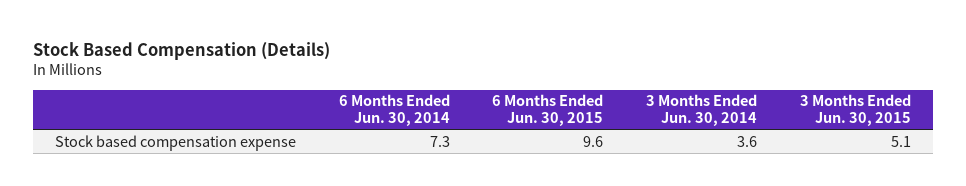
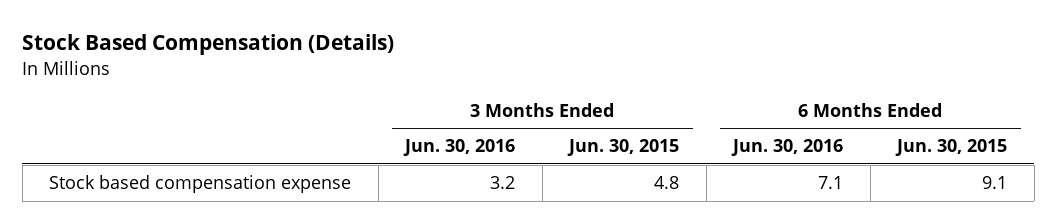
- | 6 Months Ended Jun. 30, 2014 | 6 Months Ended Jun. 30, 2015 | 3 Months Ended Jun. 30, 2014 | 3 Months Ended Jun. 30, 2015
+ | 3 Months Ended Jun. 30, 2016 | 3 Months Ended Jun. 30, 2015 | 6 Months Ended Jun. 30, 2016 | 6 Months Ended Jun. 30, 2015
- Stock based compensation expense | 7.3 | 9.6 | 3.6 | 5.1
+ Stock based compensation expense | 3.2 | 4.8 | 7.1 | 9.1

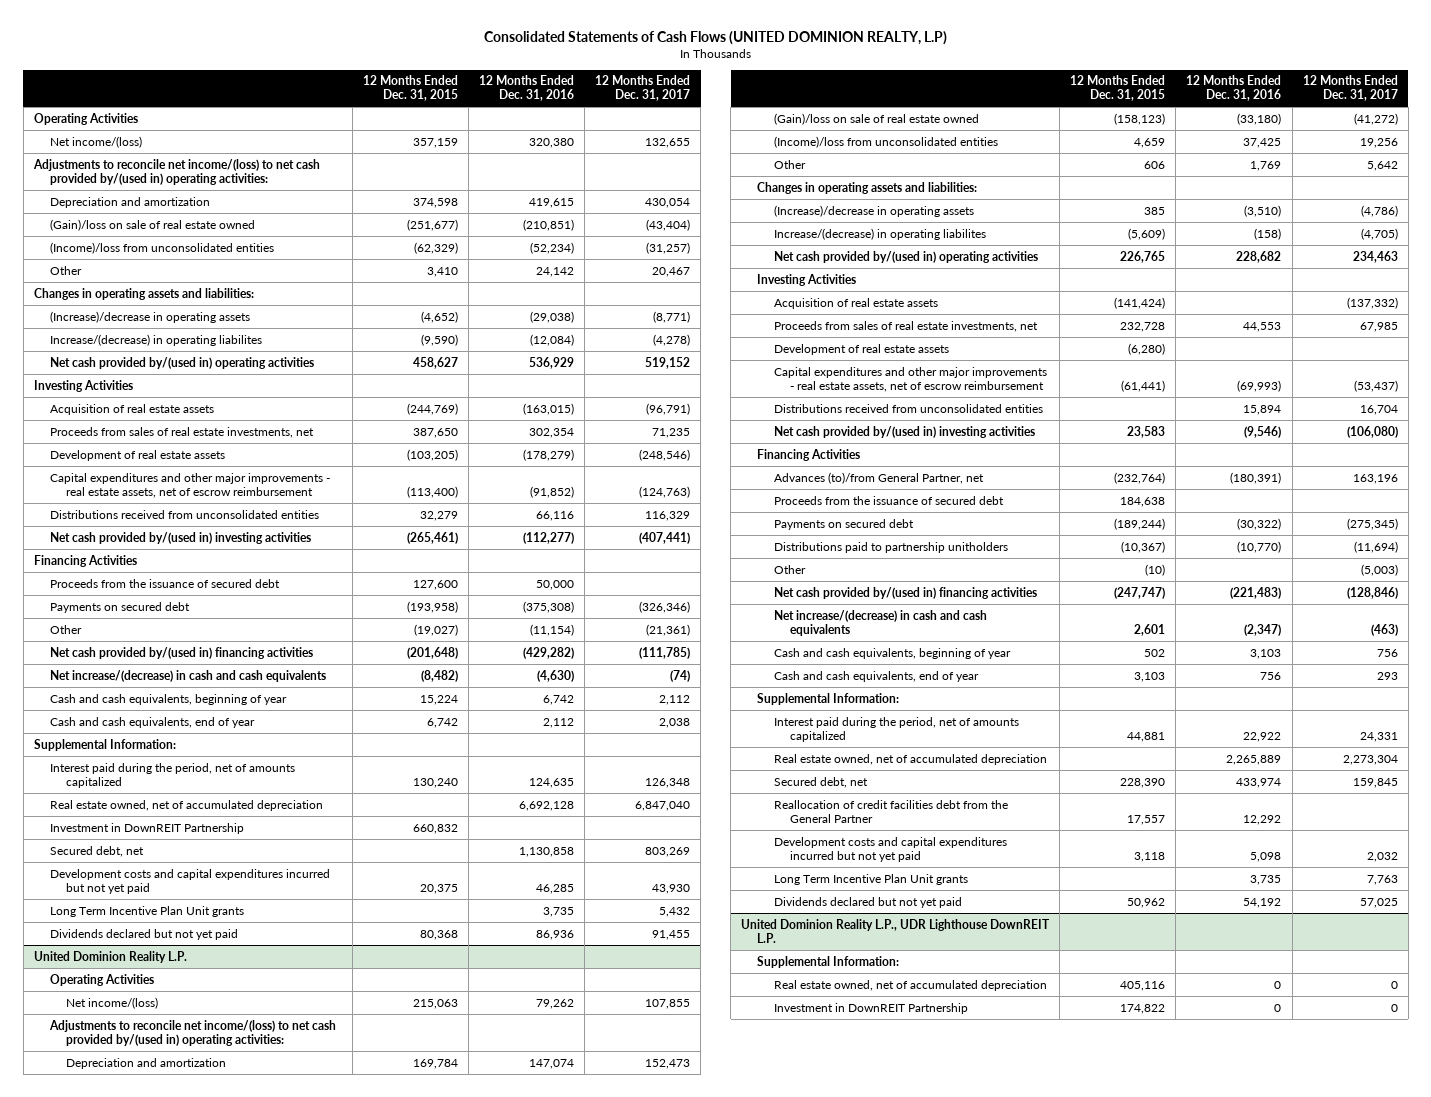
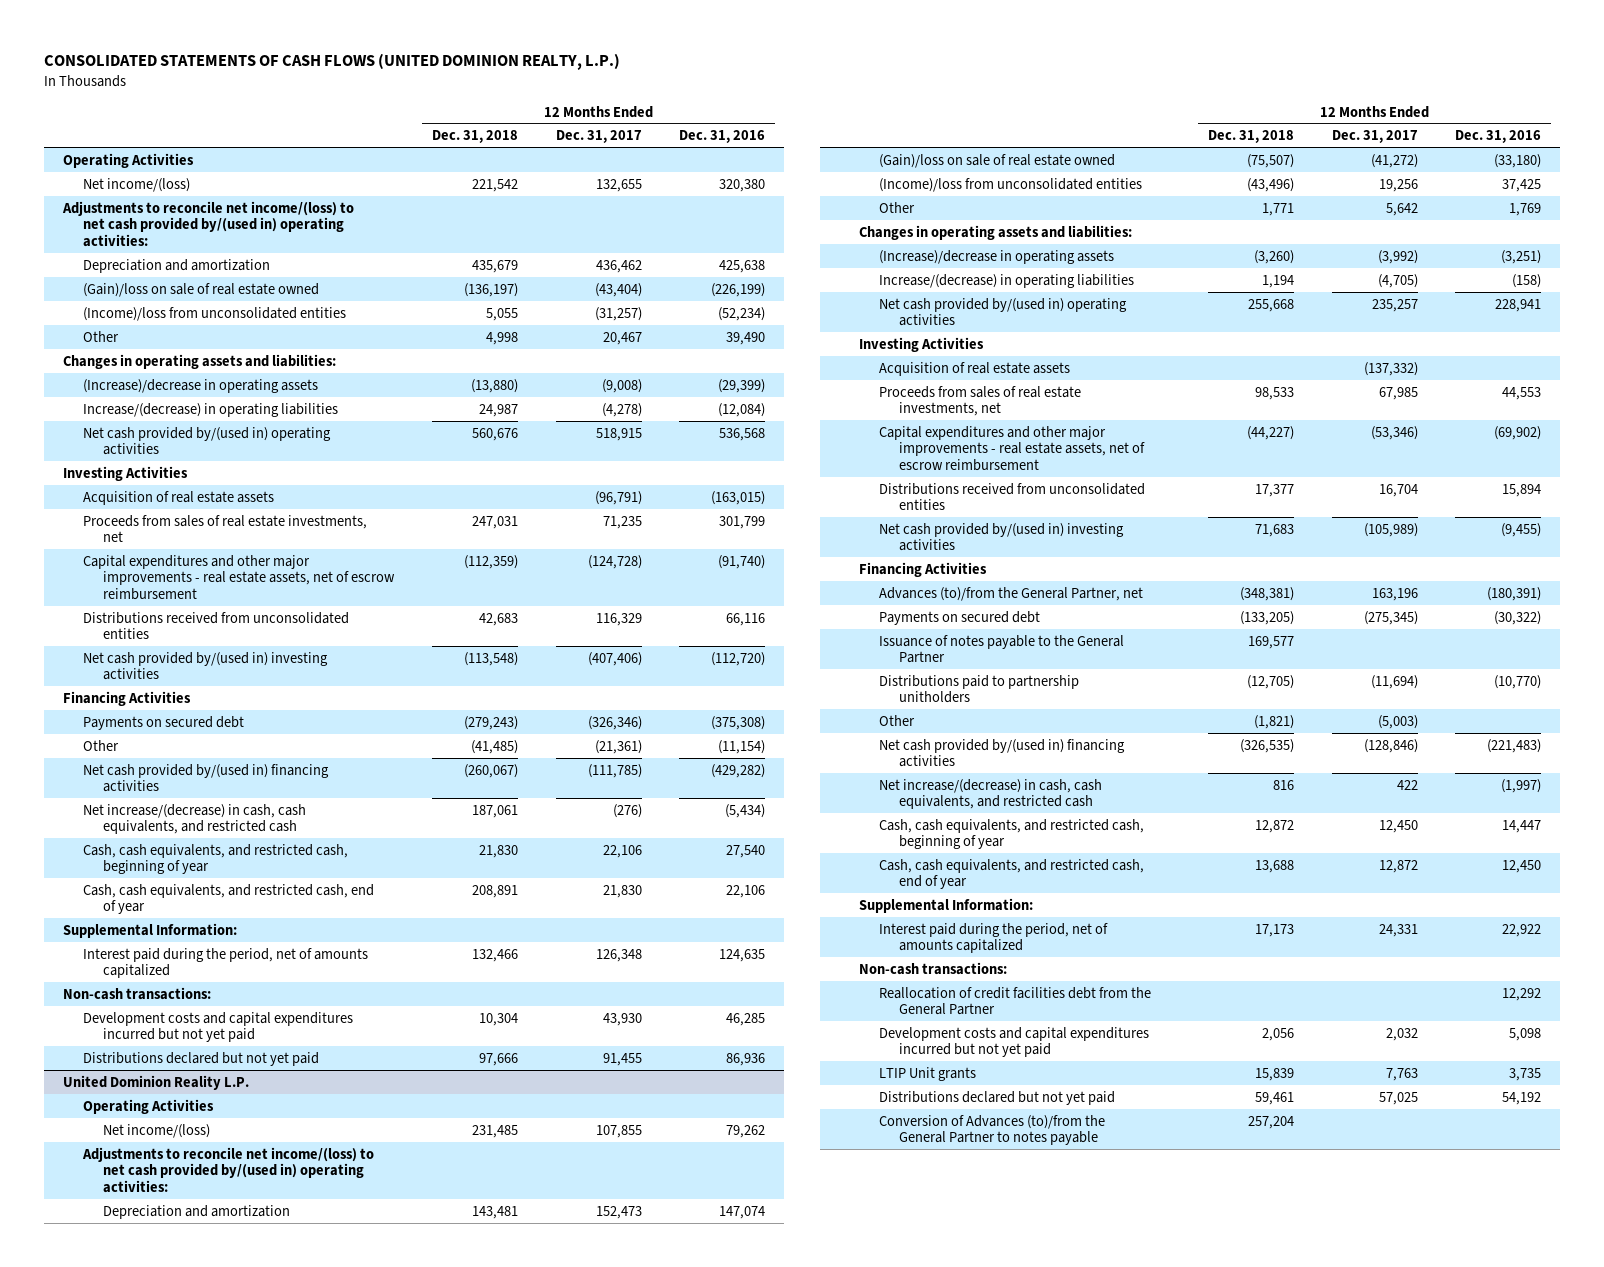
- Consolidated Statements of Cash Flows (UNITED DOMINION REALTY, L.P)
+ CONSOLIDATED STATEMENTS OF CASH FLOWS (UNITED DOMINION REALTY, L.P.)
- | 12 Months Ended Dec. 31, 2015 | 12 Months Ended Dec. 31, 2016 | 12 Months Ended Dec. 31, 2017
+ | 12 Months Ended Dec. 31, 2018 | 12 Months Ended Dec. 31, 2017 | 12 Months Ended Dec. 31, 2016
- Depreciation and amortization | 374,598 | 419,615 | 430,054
- (Gain)/loss on sale of real estate owned | (251,677) | (210,851) | (43,404)
+ Depreciation and amortization | 435,679 | 436,462 | 425,638
+ (Gain)/loss on sale of real estate owned | (136,197) | (43,404) | (226,199)
- Other | 3,410 | 24,142 | 20,467
+ Other | 4,998 | 20,467 | 39,490
- (Increase)/decrease in operating assets | (4,652) | (29,038) | (8,771)
- Increase/(decrease) in operating liabilites | (9,590) | (12,084) | (4,278)
- Net cash provided by/(used in) operating activities | 458,627 | 536,929 | 519,152
+ (Increase)/decrease in operating assets | (13,880) | (9,008) | (29,399)
+ Increase/(decrease) in operating liabilities | 24,987 | (4,278) | (12,084)
+ Net cash provided by/(used in) operating activities | 560,676 | 518,915 | 536,568
- Proceeds from sales of real estate investments, net | 387,650 | 302,354 | 71,235
- Development of real estate assets | (103,205) | (178,279) | (248,546)
- Capital expenditures and other major improvements - real estate assets, net of escrow reimbursement | (113,400) | (91,852) | (124,763)
+ Proceeds from sales of real estate investments, net | 247,031 | 71,235 | 301,799
+ Capital expenditures and other major improvements - real estate assets, net of escrow reimbursement | (112,359) | (124,728) | (91,740)
- Net cash provided by/(used in) investing activities | (265,461) | (112,277) | (407,441)
+ Net cash provided by/(used in) investing activities | (113,548) | (407,406) | (112,720)
- Proceeds from the issuance of secured debt | 127,600 | 50,000 |
- Net increase/(decrease) in cash and cash equivalents | (8,482) | (4,630) | (74)
- Cash and cash equivalents, beginning of year | 15,224 | 6,742 | 2,112
- Cash and cash equivalents, end of year | 6,742 | 2,112 | 2,038
+ Net increase/(decrease) in cash, cash equivalents, and restricted cash | 187,061 | (276) | (5,434)
+ Cash, cash equivalents, and restricted cash, beginning of year | 21,830 | 22,106 | 27,540
+ Cash, cash equivalents, and restricted cash, end of year | 208,891 | 21,830 | 22,106
- Real estate owned, net of accumulated depreciation | | 6,692,128 | 6,847,040
- Investment in DownREIT Partnership | 660,832 | |
- Secured debt, net | | 1,130,858 | 803,269
+ Non-cash transactions:
- Long Term Incentive Plan Unit grants | | 3,735 | 5,432
- Dividends declared but not yet paid | 80,368 | 86,936 | 91,455
+ Distributions declared but not yet paid | 97,666 | 91,455 | 86,936
@ United Dominion Reality L.P.
- (Increase)/decrease in operating assets | 385 | (3,510) | (4,786)
- Increase/(decrease) in operating liabilites | (5,609) | (158) | (4,705)
- Net cash provided by/(used in) operating activities | 226,765 | 228,682 | 234,463
+ (Increase)/decrease in operating assets | (3,260) | (3,992) | (3,251)
+ Increase/(decrease) in operating liabilities | 1,194 | (4,705) | (158)
+ Net cash provided by/(used in) operating activities | 255,668 | 235,257 | 228,941
- Development of real estate assets | (6,280) | |
- Capital expenditures and other major improvements - real estate assets, net of escrow reimbursement | (61,441) | (69,993) | (53,437)
+ Capital expenditures and other major improvements - real estate assets, net of escrow reimbursement | (44,227) | (53,346) | (69,902)
- Net cash provided by/(used in) investing activities | 23,583 | (9,546) | (106,080)
+ Net cash provided by/(used in) investing activities | 71,683 | (105,989) | (9,455)
- Advances (to)/from General Partner, net | (232,764) | (180,391) | 163,196
- Proceeds from the issuance of secured debt | 184,638 | |
+ Advances (to)/from the General Partner, net | (348,381) | 163,196 | (180,391)
+ Issuance of notes payable to the General Partner | 169,577 | |
- Net increase/(decrease) in cash and cash equivalents | 2,601 | (2,347) | (463)
- Cash and cash equivalents, beginning of year | 502 | 3,103 | 756
- Cash and cash equivalents, end of year | 3,103 | 756 | 293
+ Net increase/(decrease) in cash, cash equivalents, and restricted cash | 816 | 422 | (1,997)
+ Cash, cash equivalents, and restricted cash, beginning of year | 12,872 | 12,450 | 14,447
+ Cash, cash equivalents, and restricted cash, end of year | 13,688 | 12,872 | 12,450
- Real estate owned, net of accumulated depreciation | | 2,265,889 | 2,273,304
- Secured debt, net | 228,390 | 433,974 | 159,845
+ Non-cash transactions:
- Long Term Incentive Plan Unit grants | | 3,735 | 7,763
- Dividends declared but not yet paid | 50,962 | 54,192 | 57,025
- United Dominion Reality L.P., UDR Lighthouse DownREIT L.P.
- Supplemental Information:
- Real estate owned, net of accumulated depreciation | 405,116 | 0 | 0
- Investment in DownREIT Partnership | 174,822 | 0 | 0
@ United Dominion Reality L.P.
+ LTIP Unit grants | 15,839 | 7,763 | 3,735
+ Distributions declared but not yet paid | 59,461 | 57,025 | 54,192
+ Conversion of Advances (to)/from the General Partner to notes payable | 257,204 | |

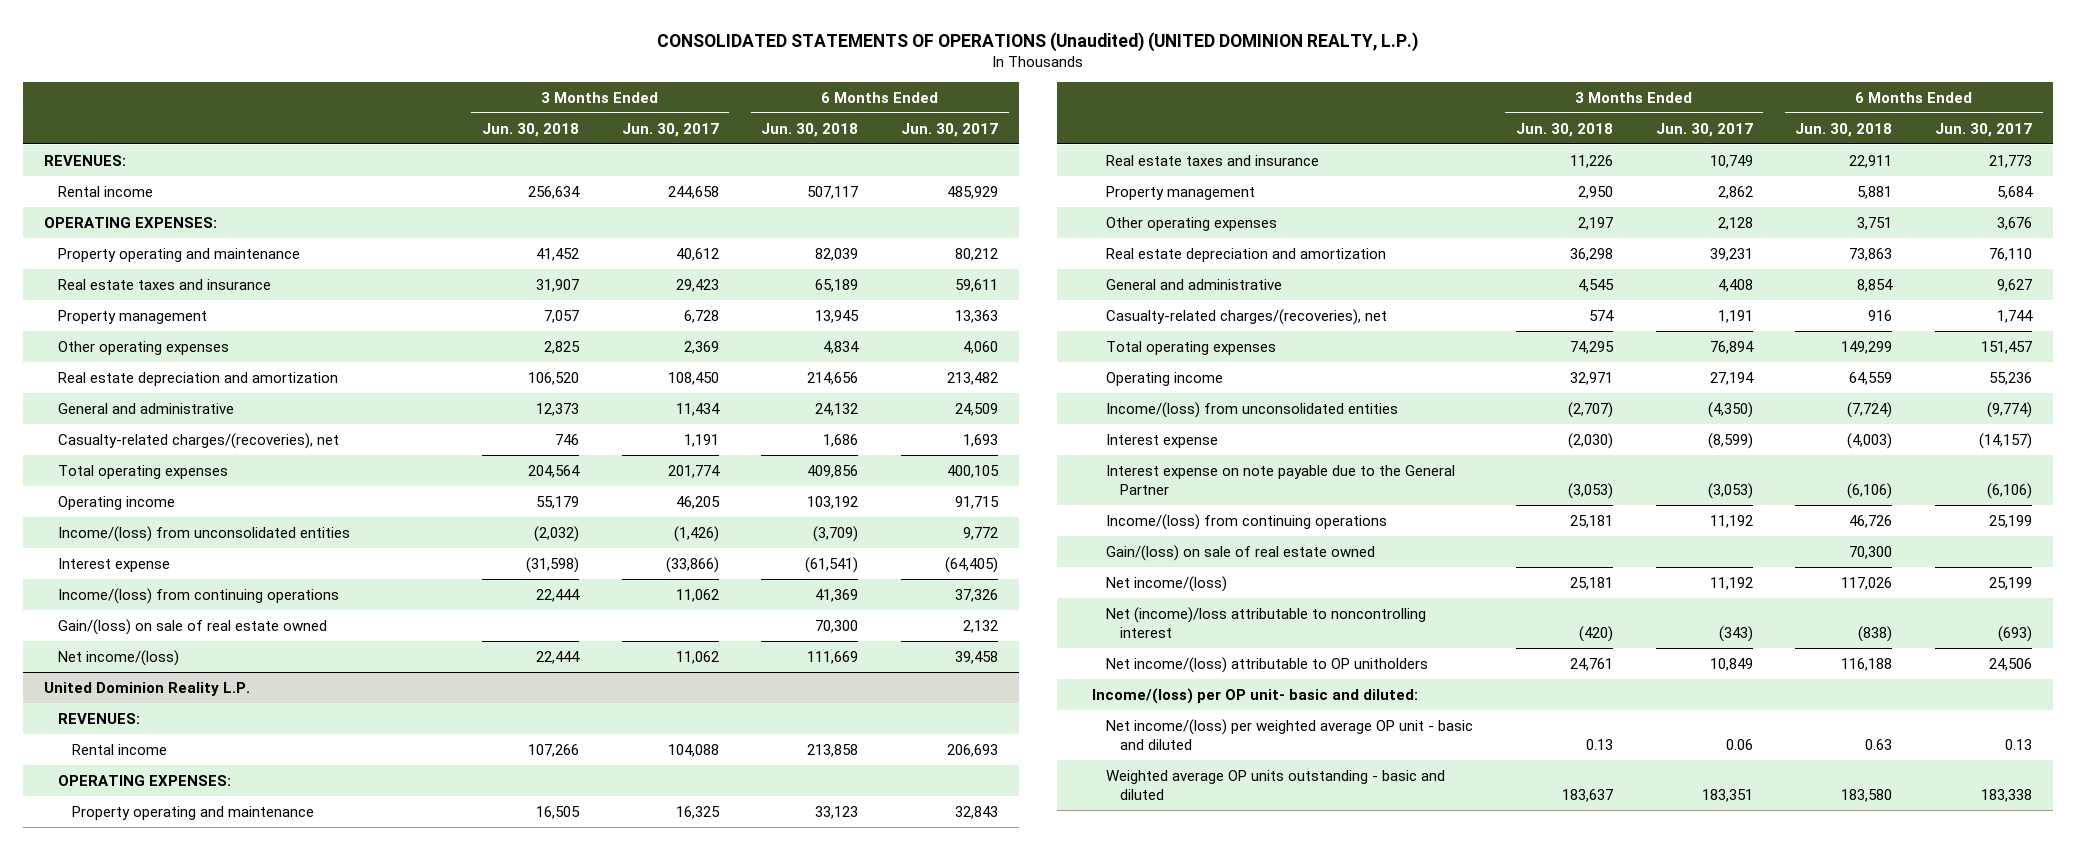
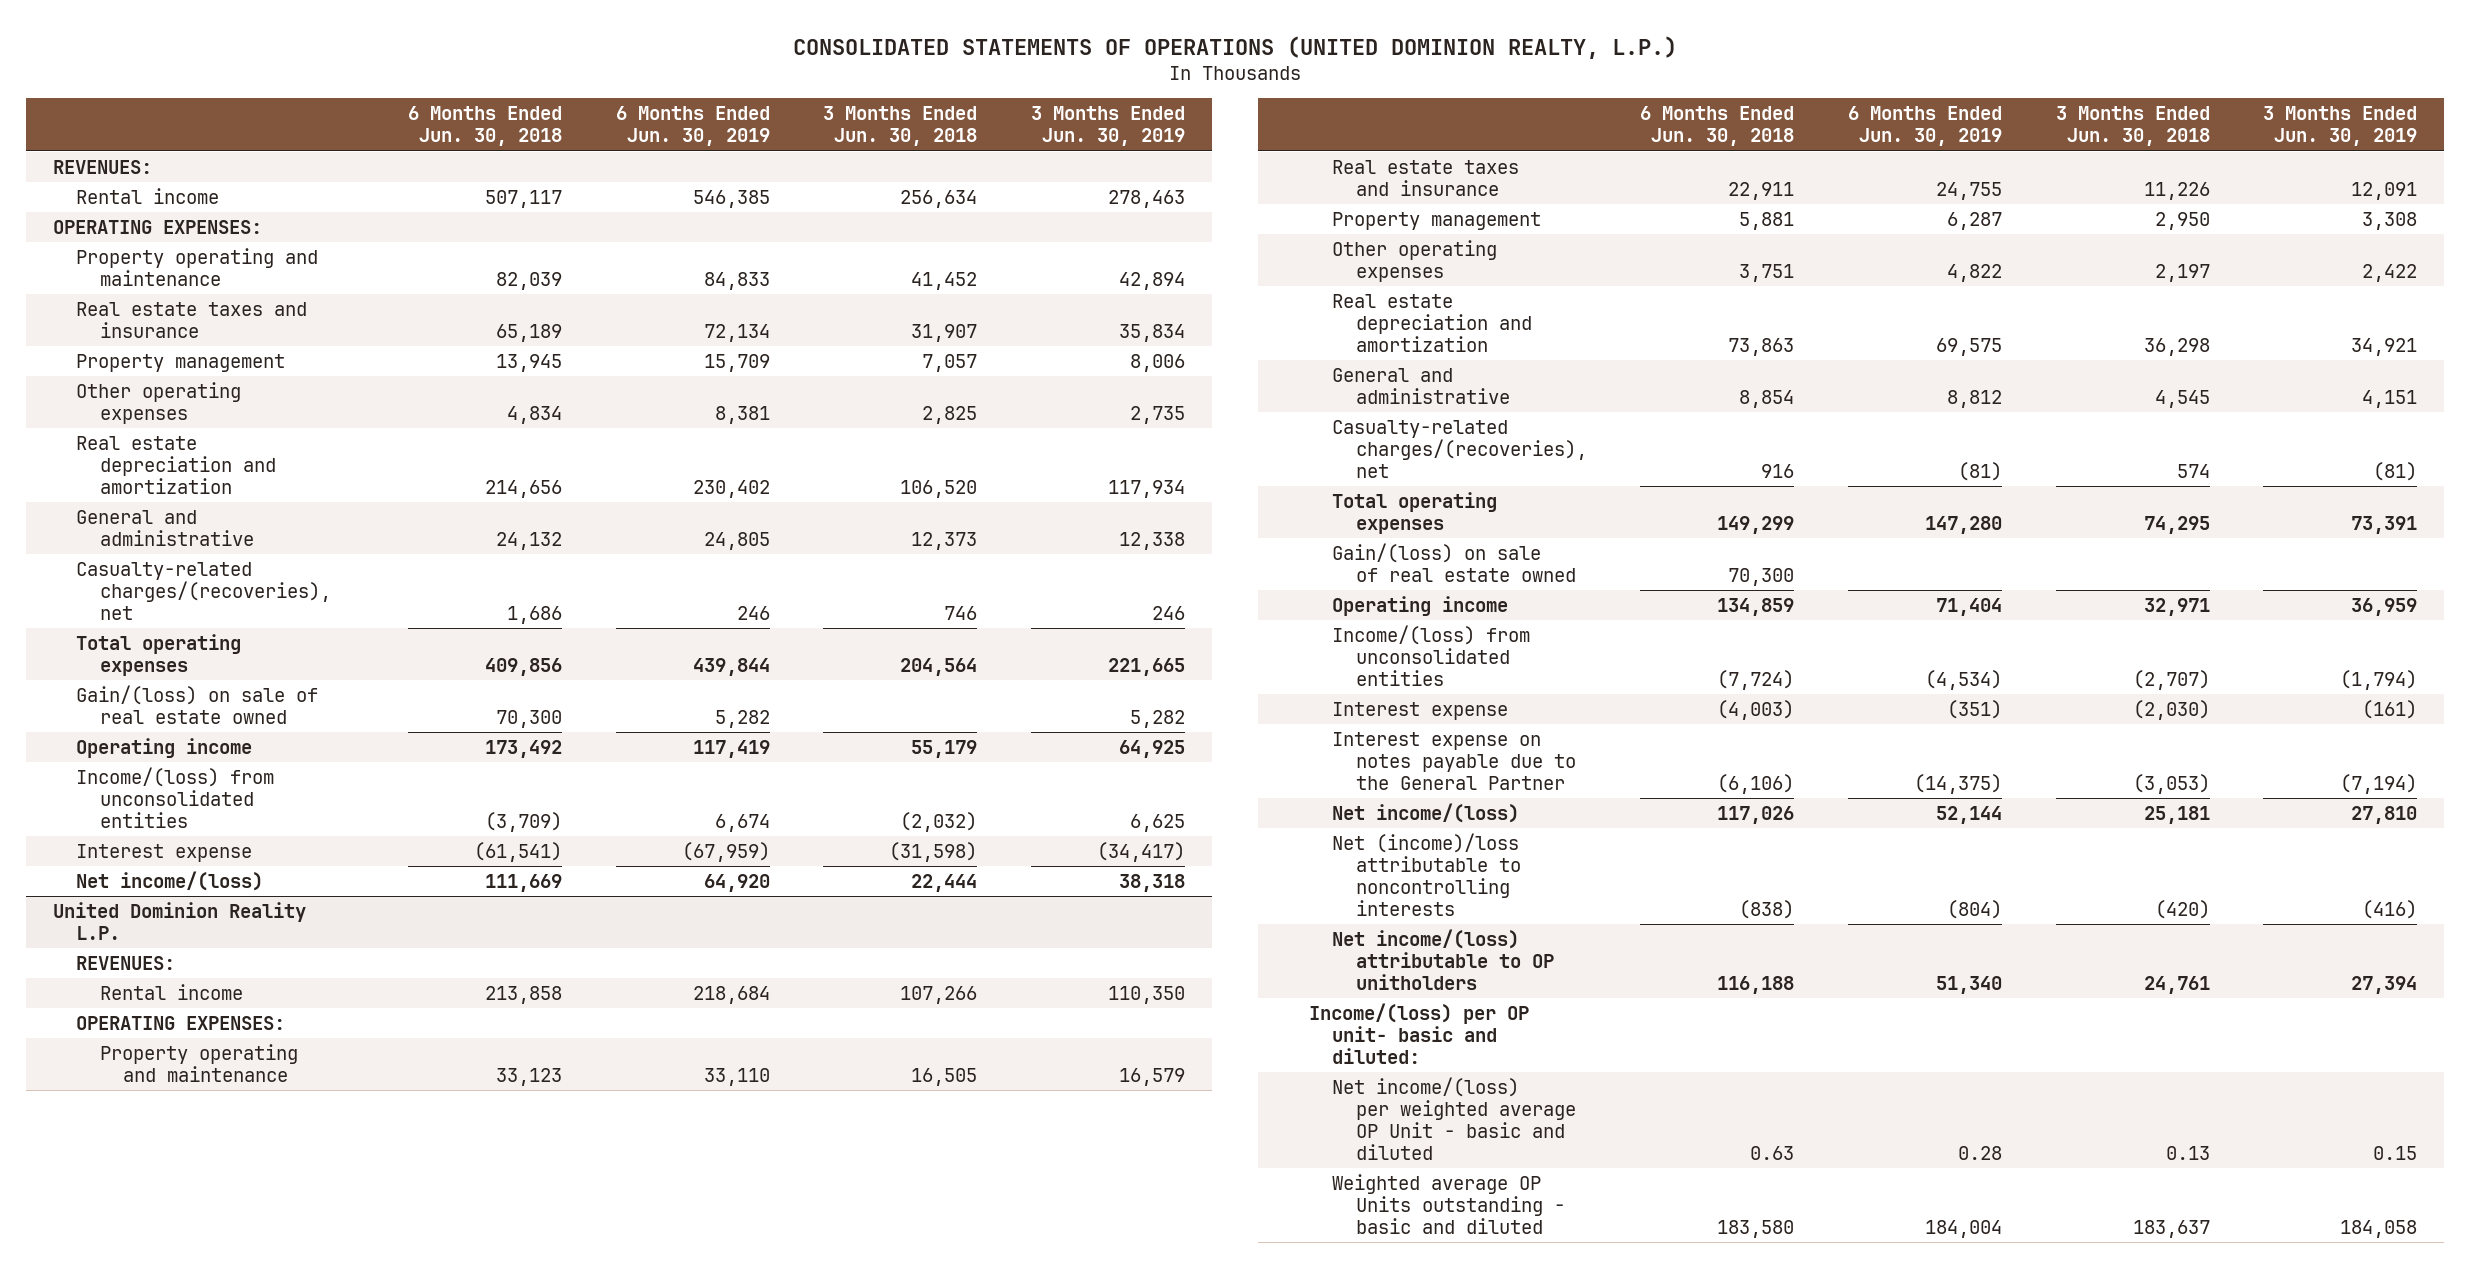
- CONSOLIDATED STATEMENTS OF OPERATIONS (Unaudited) (UNITED DOMINION REALTY, L.P.)
+ CONSOLIDATED STATEMENTS OF OPERATIONS (UNITED DOMINION REALTY, L.P.)
- | 3 Months Ended Jun. 30, 2018 | 3 Months Ended Jun. 30, 2017 | 6 Months Ended Jun. 30, 2018 | 6 Months Ended Jun. 30, 2017
+ | 6 Months Ended Jun. 30, 2018 | 6 Months Ended Jun. 30, 2019 | 3 Months Ended Jun. 30, 2018 | 3 Months Ended Jun. 30, 2019
- Operating income | 55,179 | 46,205 | 103,192 | 91,715
moved up: Gain/(loss) on sale of real estate owned | 70,300 | 5,282 | | 5,282
+ Operating income | 173,492 | 117,419 | 55,179 | 64,925
- Income/(loss) from continuing operations | 22,444 | 11,062 | 41,369 | 37,326
@ United Dominion Reality L.P.
- Operating income | 32,971 | 27,194 | 64,559 | 55,236
moved up: Gain/(loss) on sale of real estate owned | 70,300 | | |
+ Operating income | 134,859 | 71,404 | 32,971 | 36,959
- Interest expense on note payable due to the General Partner | (3,053) | (3,053) | (6,106) | (6,106)
- Income/(loss) from continuing operations | 25,181 | 11,192 | 46,726 | 25,199
+ Interest expense on notes payable due to the General Partner | (6,106) | (14,375) | (3,053) | (7,194)
- Net (income)/loss attributable to noncontrolling interest | (420) | (343) | (838) | (693)
+ Net (income)/loss attributable to noncontrolling interests | (838) | (804) | (420) | (416)
- Net income/(loss) per weighted average OP unit - basic and diluted | 0.13 | 0.06 | 0.63 | 0.13
- Weighted average OP units outstanding - basic and diluted | 183,637 | 183,351 | 183,580 | 183,338
+ Net income/(loss) per weighted average OP Unit - basic and diluted | 0.63 | 0.28 | 0.13 | 0.15
+ Weighted average OP Units outstanding - basic and diluted | 183,580 | 184,004 | 183,637 | 184,058

